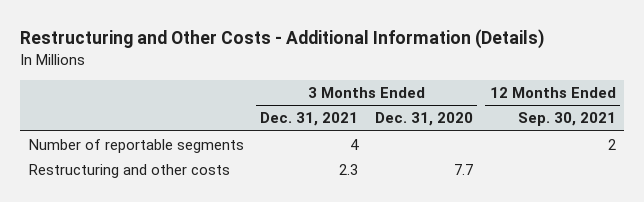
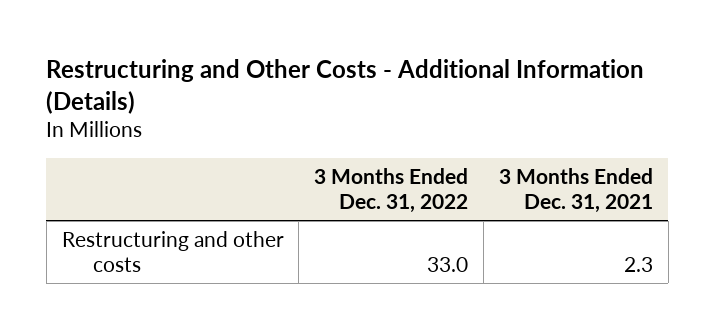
- | 3 Months Ended Dec. 31, 2021 | 3 Months Ended Dec. 31, 2020 | 12 Months Ended Sep. 30, 2021
+ | 3 Months Ended Dec. 31, 2022 | 3 Months Ended Dec. 31, 2021
- Number of reportable segments | 4 | | 2

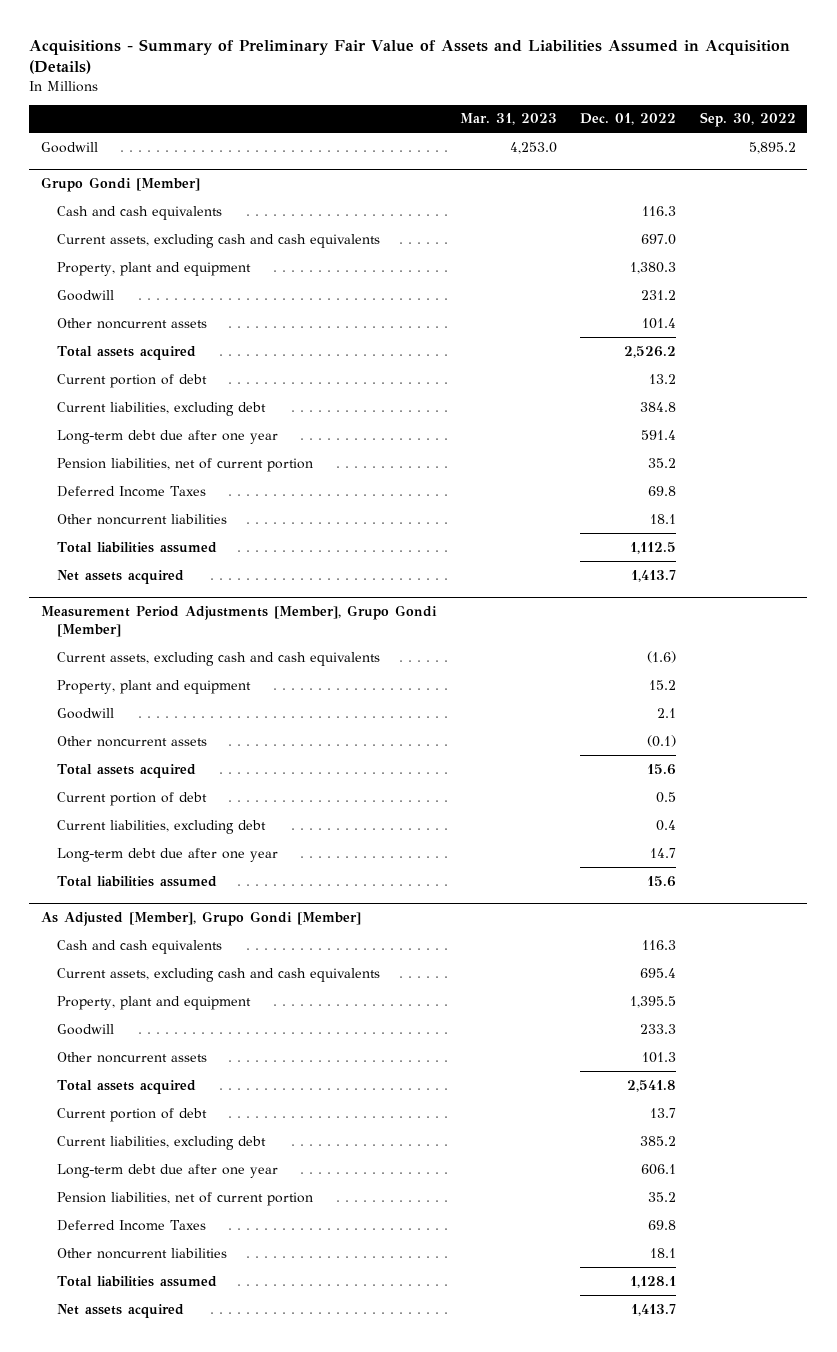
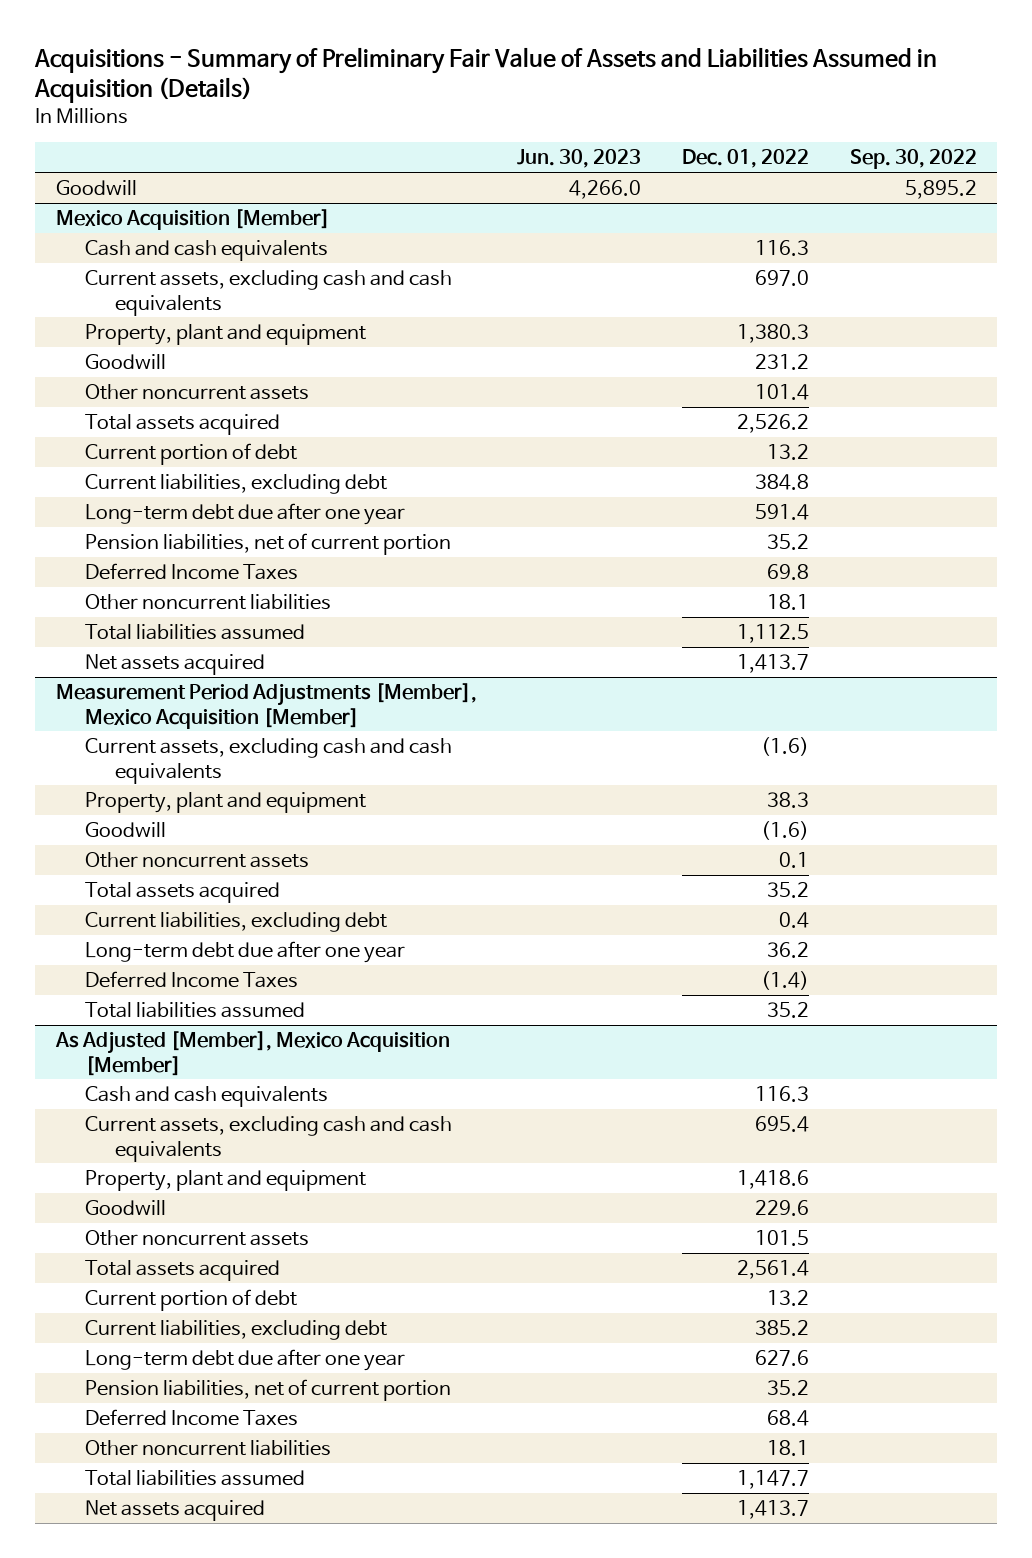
- | Mar. 31, 2023 | Dec. 01, 2022 | Sep. 30, 2022
+ | Jun. 30, 2023 | Dec. 01, 2022 | Sep. 30, 2022
- Grupo Gondi [Member]
+ Mexico Acquisition [Member]
- Measurement Period Adjustments [Member], Grupo Gondi [Member]
+ Measurement Period Adjustments [Member], Mexico Acquisition [Member]
- Property, plant and equipment | | 15.2 |
- Goodwill | | 2.1 |
- Other noncurrent assets | | (0.1) |
- Total assets acquired | | 15.6 |
- Current portion of debt | | 0.5 |
+ Property, plant and equipment | | 38.3 |
+ Goodwill | | (1.6) |
+ Other noncurrent assets | | 0.1 |
+ Total assets acquired | | 35.2 |
- Long-term debt due after one year | | 14.7 |
- Total liabilities assumed | | 15.6 |
- As Adjusted [Member], Grupo Gondi [Member]
+ Long-term debt due after one year | | 36.2 |
+ Deferred Income Taxes | | (1.4) |
+ Total liabilities assumed | | 35.2 |
+ As Adjusted [Member], Mexico Acquisition [Member]
- Property, plant and equipment | | 1,395.5 |
- Goodwill | | 233.3 |
- Other noncurrent assets | | 101.3 |
- Total assets acquired | | 2,541.8 |
- Current portion of debt | | 13.7 |
+ Property, plant and equipment | | 1,418.6 |
+ Goodwill | | 229.6 |
+ Other noncurrent assets | | 101.5 |
+ Total assets acquired | | 2,561.4 |
+ Current portion of debt | | 13.2 |
- Long-term debt due after one year | | 606.1 |
+ Long-term debt due after one year | | 627.6 |
- Deferred Income Taxes | | 69.8 |
+ Deferred Income Taxes | | 68.4 |
- Total liabilities assumed | | 1,128.1 |
+ Total liabilities assumed | | 1,147.7 |

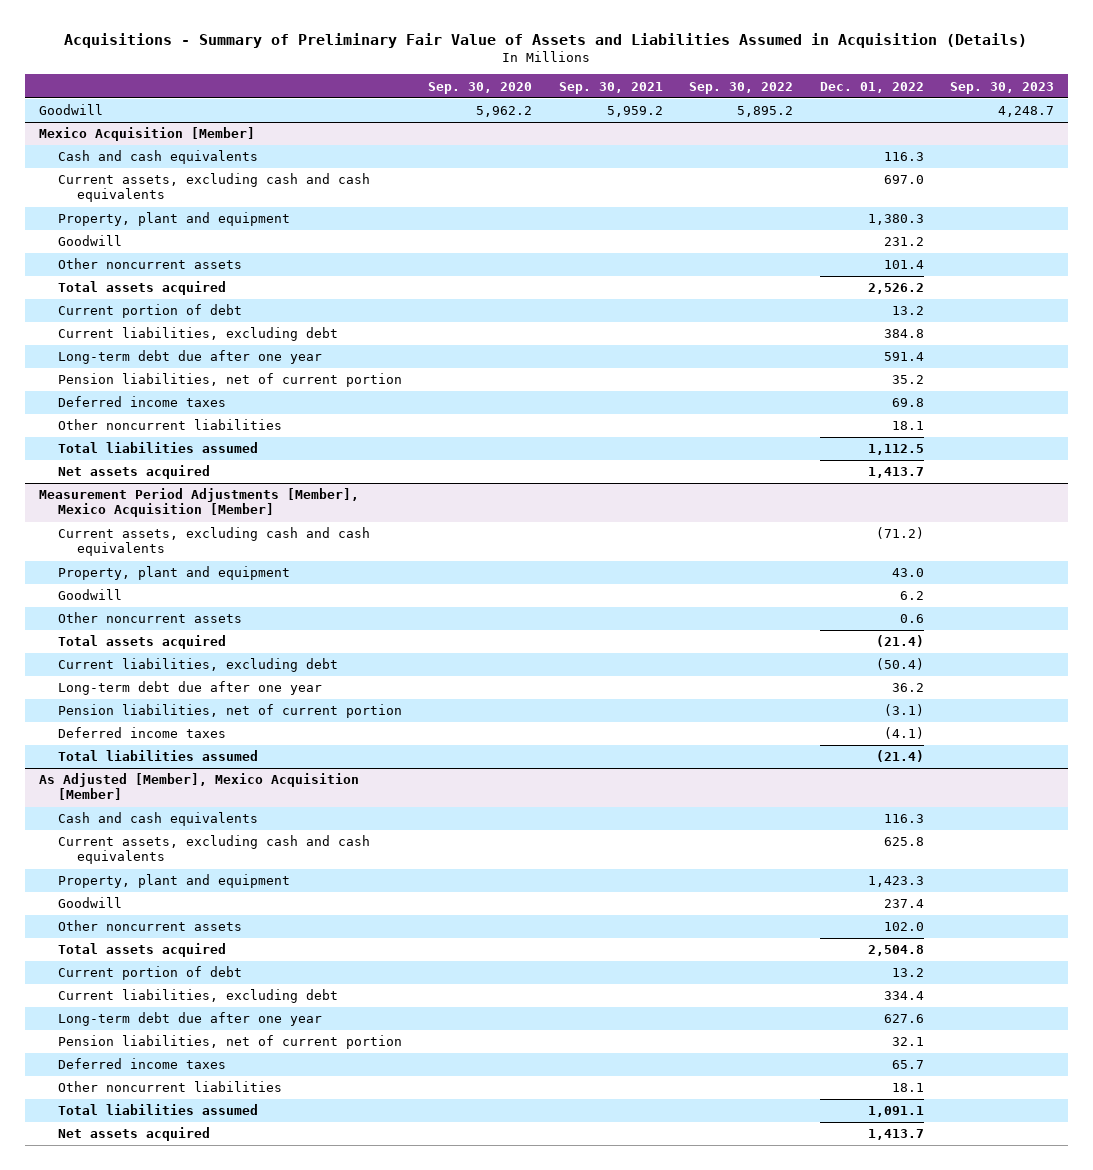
- | Jun. 30, 2023 | Dec. 01, 2022 | Sep. 30, 2022
+ | Sep. 30, 2020 | Sep. 30, 2021 | Sep. 30, 2022 | Dec. 01, 2022 | Sep. 30, 2023
@ Mexico Acquisition [Member]
- Deferred Income Taxes | | 69.8 |
+ Deferred income taxes | | | | 69.8 |
@ Measurement Period Adjustments [Member], Mexico Acquisition [Member]
- Current assets, excluding cash and cash equivalents | | (1.6) |
- Property, plant and equipment | | 38.3 |
- Goodwill | | (1.6) |
- Other noncurrent assets | | 0.1 |
- Total assets acquired | | 35.2 |
- Current liabilities, excluding debt | | 0.4 |
+ Current assets, excluding cash and cash equivalents | | | | (71.2) |
+ Property, plant and equipment | | | | 43.0 |
+ Goodwill | | | | 6.2 |
+ Other noncurrent assets | | | | 0.6 |
+ Total assets acquired | | | | (21.4) |
+ Current liabilities, excluding debt | | | | (50.4) |
- Deferred Income Taxes | | (1.4) |
- Total liabilities assumed | | 35.2 |
+ Pension liabilities, net of current portion | | | | (3.1) |
+ Deferred income taxes | | | | (4.1) |
+ Total liabilities assumed | | | | (21.4) |
@ As Adjusted [Member], Mexico Acquisition [Member]
- Current assets, excluding cash and cash equivalents | | 695.4 |
- Property, plant and equipment | | 1,418.6 |
- Goodwill | | 229.6 |
- Other noncurrent assets | | 101.5 |
- Total assets acquired | | 2,561.4 |
+ Current assets, excluding cash and cash equivalents | | | | 625.8 |
+ Property, plant and equipment | | | | 1,423.3 |
+ Goodwill | | | | 237.4 |
+ Other noncurrent assets | | | | 102.0 |
+ Total assets acquired | | | | 2,504.8 |
- Current liabilities, excluding debt | | 385.2 |
+ Current liabilities, excluding debt | | | | 334.4 |
- Pension liabilities, net of current portion | | 35.2 |
- Deferred Income Taxes | | 68.4 |
+ Pension liabilities, net of current portion | | | | 32.1 |
+ Deferred income taxes | | | | 65.7 |
- Total liabilities assumed | | 1,147.7 |
+ Total liabilities assumed | | | | 1,091.1 |

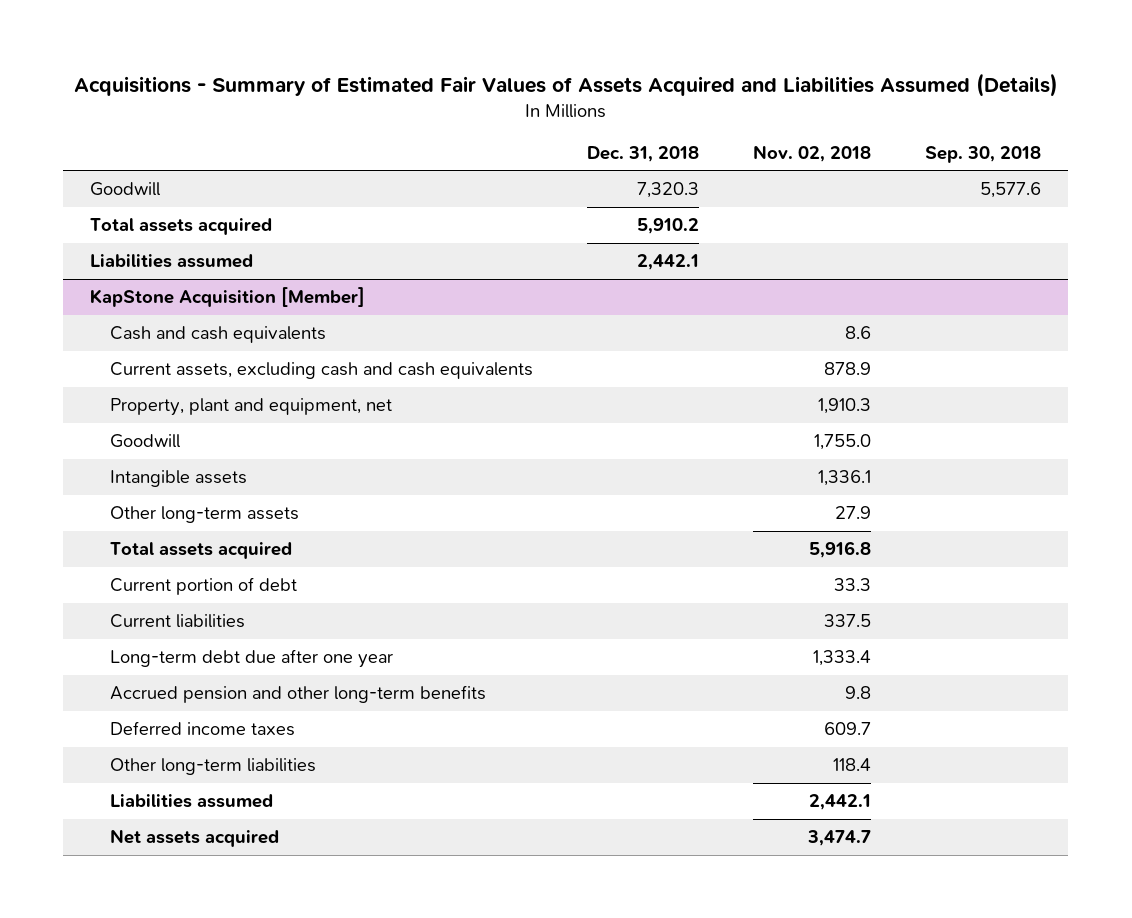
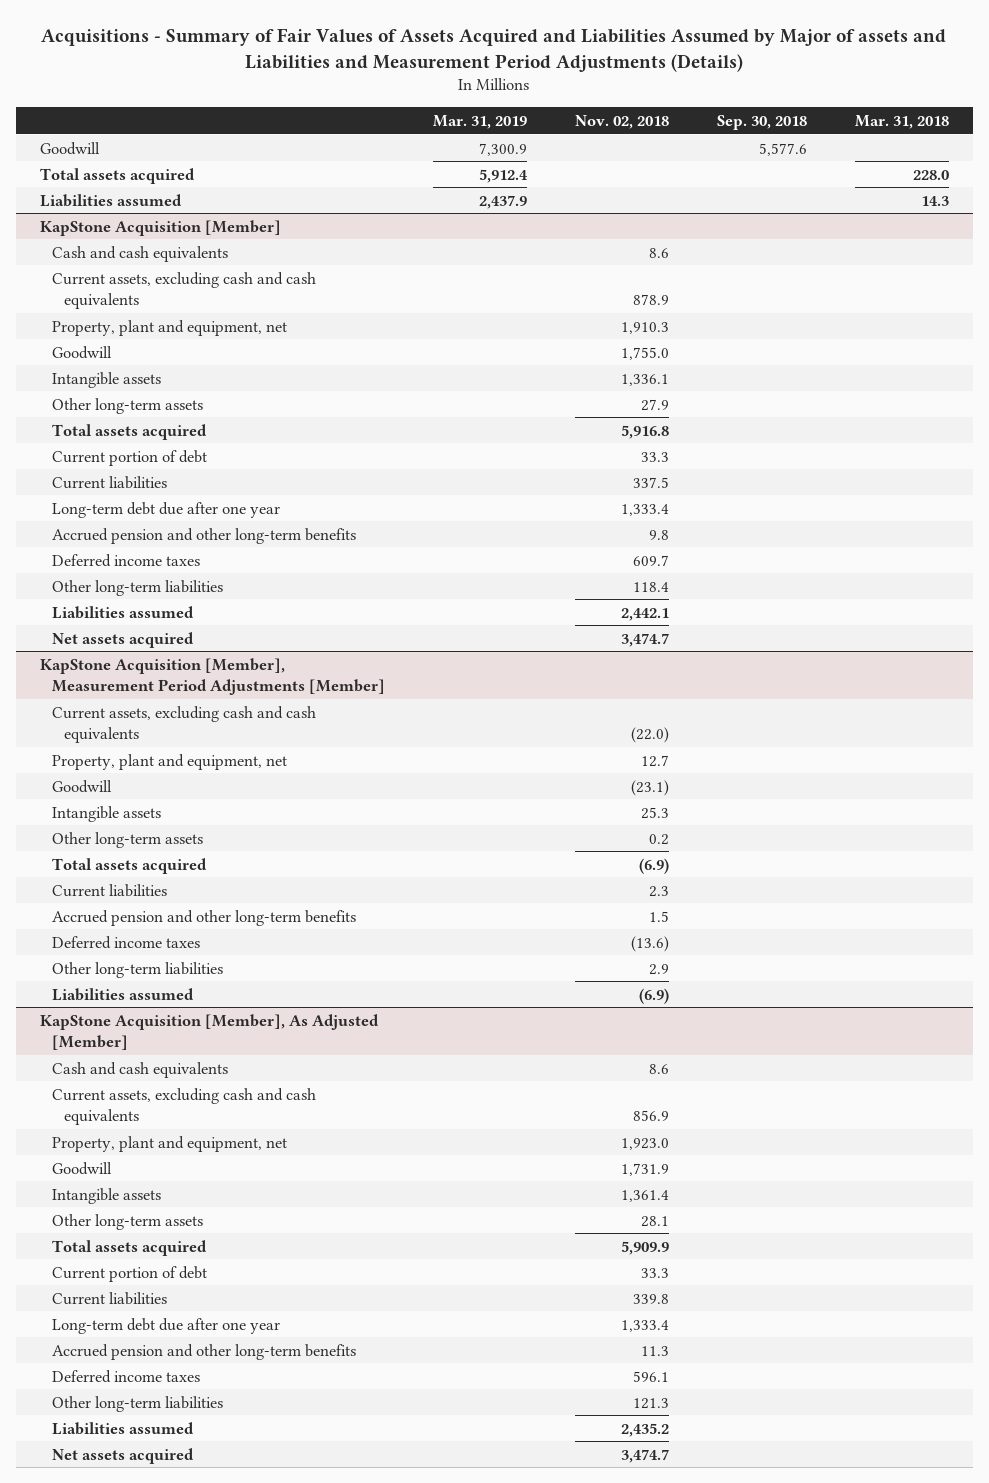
- Acquisitions - Summary of Estimated Fair Values of Assets Acquired and Liabilities Assumed (Details)
+ Acquisitions - Summary of Fair Values of Assets Acquired and Liabilities Assumed by Major of assets and Liabilities and Measurement Period Adjustments (Details)
- | Dec. 31, 2018 | Nov. 02, 2018 | Sep. 30, 2018
+ | Mar. 31, 2019 | Nov. 02, 2018 | Sep. 30, 2018 | Mar. 31, 2018
+ KapStone Acquisition [Member], Measurement Period Adjustments [Member]
+ Current assets, excluding cash and cash equivalents | | (22.0) | |
+ Property, plant and equipment, net | | 12.7 | |
+ Goodwill | | (23.1) | |
+ Intangible assets | | 25.3 | |
+ Other long-term assets | | 0.2 | |
+ Total assets acquired | | (6.9) | |
+ Current liabilities | | 2.3 | |
+ Accrued pension and other long-term benefits | | 1.5 | |
+ Deferred income taxes | | (13.6) | |
+ Other long-term liabilities | | 2.9 | |
+ Liabilities assumed | | (6.9) | |
+ KapStone Acquisition [Member], As Adjusted [Member]
+ Cash and cash equivalents | | 8.6 | |
+ Current assets, excluding cash and cash equivalents | | 856.9 | |
+ Property, plant and equipment, net | | 1,923.0 | |
+ Goodwill | | 1,731.9 | |
+ Intangible assets | | 1,361.4 | |
+ Other long-term assets | | 28.1 | |
+ Total assets acquired | | 5,909.9 | |
+ Current portion of debt | | 33.3 | |
+ Current liabilities | | 339.8 | |
+ Long-term debt due after one year | | 1,333.4 | |
+ Accrued pension and other long-term benefits | | 11.3 | |
+ Deferred income taxes | | 596.1 | |
+ Other long-term liabilities | | 121.3 | |
+ Liabilities assumed | | 2,435.2 | |
+ Net assets acquired | | 3,474.7 | |

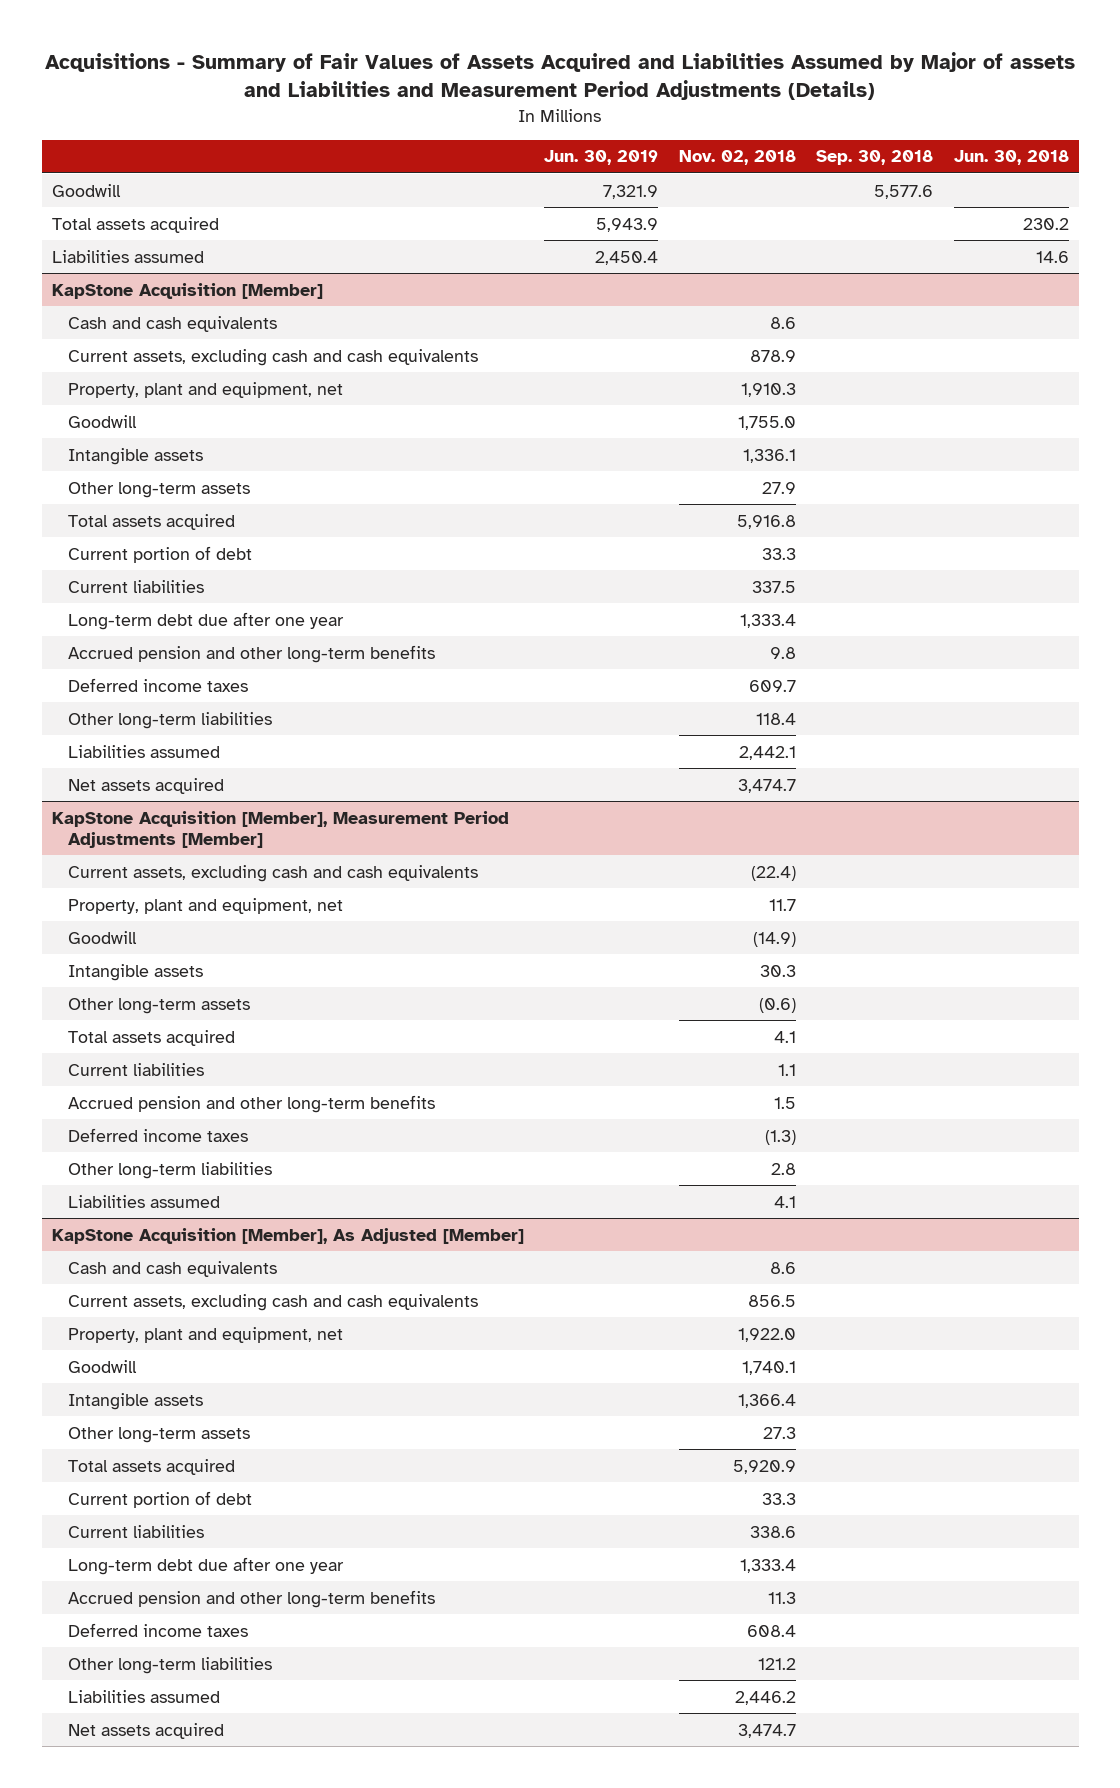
- | Mar. 31, 2019 | Nov. 02, 2018 | Sep. 30, 2018 | Mar. 31, 2018
+ | Jun. 30, 2019 | Nov. 02, 2018 | Sep. 30, 2018 | Jun. 30, 2018
@ KapStone Acquisition [Member], Measurement Period Adjustments [Member]
- Current assets, excluding cash and cash equivalents | | (22.0) | |
- Property, plant and equipment, net | | 12.7 | |
- Goodwill | | (23.1) | |
- Intangible assets | | 25.3 | |
- Other long-term assets | | 0.2 | |
- Total assets acquired | | (6.9) | |
- Current liabilities | | 2.3 | |
+ Current assets, excluding cash and cash equivalents | | (22.4) | |
+ Property, plant and equipment, net | | 11.7 | |
+ Goodwill | | (14.9) | |
+ Intangible assets | | 30.3 | |
+ Other long-term assets | | (0.6) | |
+ Total assets acquired | | 4.1 | |
+ Current liabilities | | 1.1 | |
- Deferred income taxes | | (13.6) | |
- Other long-term liabilities | | 2.9 | |
- Liabilities assumed | | (6.9) | |
+ Deferred income taxes | | (1.3) | |
+ Other long-term liabilities | | 2.8 | |
+ Liabilities assumed | | 4.1 | |
@ KapStone Acquisition [Member], As Adjusted [Member]
- Current assets, excluding cash and cash equivalents | | 856.9 | |
- Property, plant and equipment, net | | 1,923.0 | |
- Goodwill | | 1,731.9 | |
- Intangible assets | | 1,361.4 | |
- Other long-term assets | | 28.1 | |
- Total assets acquired | | 5,909.9 | |
+ Current assets, excluding cash and cash equivalents | | 856.5 | |
+ Property, plant and equipment, net | | 1,922.0 | |
+ Goodwill | | 1,740.1 | |
+ Intangible assets | | 1,366.4 | |
+ Other long-term assets | | 27.3 | |
+ Total assets acquired | | 5,920.9 | |
- Current liabilities | | 339.8 | |
+ Current liabilities | | 338.6 | |
- Deferred income taxes | | 596.1 | |
- Other long-term liabilities | | 121.3 | |
- Liabilities assumed | | 2,435.2 | |
+ Deferred income taxes | | 608.4 | |
+ Other long-term liabilities | | 121.2 | |
+ Liabilities assumed | | 2,446.2 | |

